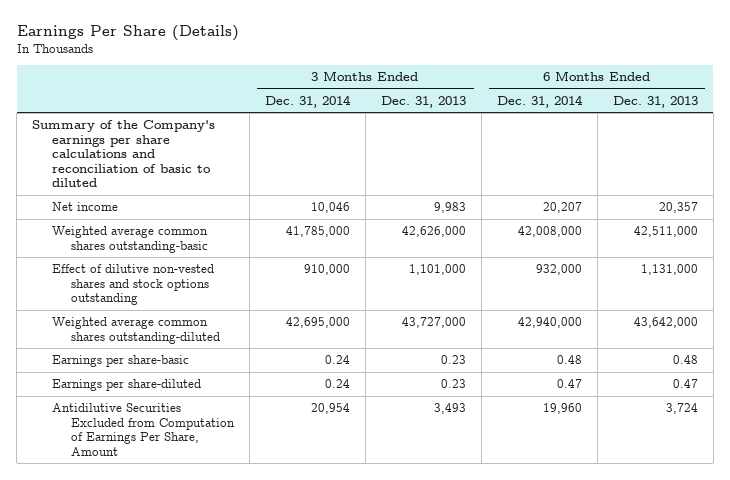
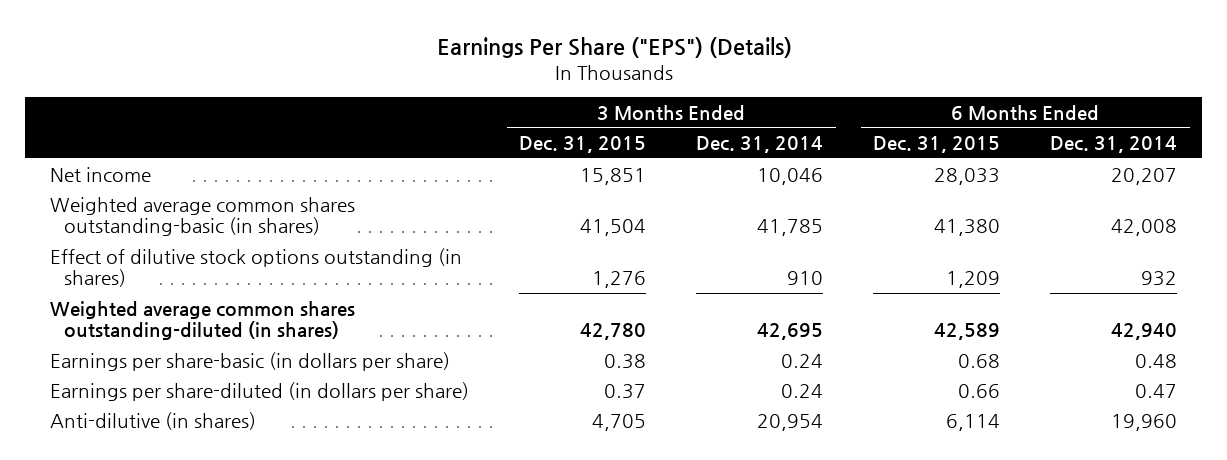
- Earnings Per Share (Details)
+ Earnings Per Share ("EPS") (Details)
- | 3 Months Ended Dec. 31, 2014 | 3 Months Ended Dec. 31, 2013 | 6 Months Ended Dec. 31, 2014 | 6 Months Ended Dec. 31, 2013
+ | 3 Months Ended Dec. 31, 2015 | 3 Months Ended Dec. 31, 2014 | 6 Months Ended Dec. 31, 2015 | 6 Months Ended Dec. 31, 2014
- Summary of the Company's earnings per share calculations and reconciliation of basic to diluted
- Weighted average common shares outstanding-basic | 41,785,000 | 42,626,000 | 42,008,000 | 42,511,000
- Effect of dilutive non-vested shares and stock options outstanding | 910,000 | 1,101,000 | 932,000 | 1,131,000
- Weighted average common shares outstanding-diluted | 42,695,000 | 43,727,000 | 42,940,000 | 43,642,000
- Earnings per share-basic | 0.24 | 0.23 | 0.48 | 0.48
- Earnings per share-diluted | 0.24 | 0.23 | 0.47 | 0.47
- Antidilutive Securities Excluded from Computation of Earnings Per Share, Amount | 20,954 | 3,493 | 19,960 | 3,724
+ Weighted average common shares outstanding-basic (in shares) | 41,504 | 41,785 | 41,380 | 42,008
+ Effect of dilutive stock options outstanding (in shares) | 1,276 | 910 | 1,209 | 932
+ Weighted average common shares outstanding-diluted (in shares) | 42,780 | 42,695 | 42,589 | 42,940
+ Earnings per share-basic (in dollars per share) | 0.38 | 0.24 | 0.68 | 0.48
+ Earnings per share-diluted (in dollars per share) | 0.37 | 0.24 | 0.66 | 0.47
+ Anti-dilutive (in shares) | 4,705 | 20,954 | 6,114 | 19,960

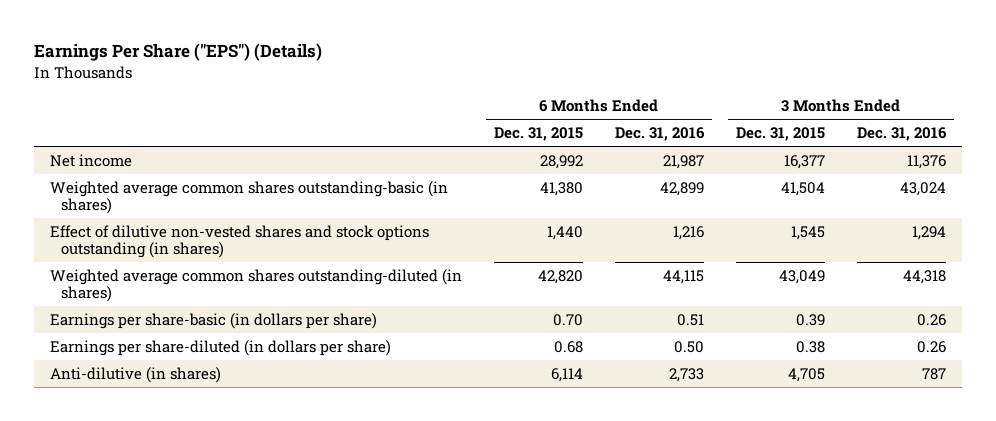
- | 3 Months Ended Dec. 31, 2015 | 3 Months Ended Dec. 31, 2014 | 6 Months Ended Dec. 31, 2015 | 6 Months Ended Dec. 31, 2014
+ | 6 Months Ended Dec. 31, 2015 | 6 Months Ended Dec. 31, 2016 | 3 Months Ended Dec. 31, 2015 | 3 Months Ended Dec. 31, 2016
- Net income | 15,851 | 10,046 | 28,033 | 20,207
+ Net income | 28,992 | 21,987 | 16,377 | 11,376
- Effect of dilutive stock options outstanding (in shares) | 1,276 | 910 | 1,209 | 932
- Weighted average common shares outstanding-diluted (in shares) | 42,780 | 42,695 | 42,589 | 42,940
- Earnings per share-basic (in dollars per share) | 0.38 | 0.24 | 0.68 | 0.48
- Earnings per share-diluted (in dollars per share) | 0.37 | 0.24 | 0.66 | 0.47
+ Effect of dilutive non-vested shares and stock options outstanding (in shares) | 1,440 | 1,216 | 1,545 | 1,294
+ Weighted average common shares outstanding-diluted (in shares) | 42,820 | 44,115 | 43,049 | 44,318
+ Earnings per share-basic (in dollars per share) | 0.70 | 0.51 | 0.39 | 0.26
+ Earnings per share-diluted (in dollars per share) | 0.68 | 0.50 | 0.38 | 0.26

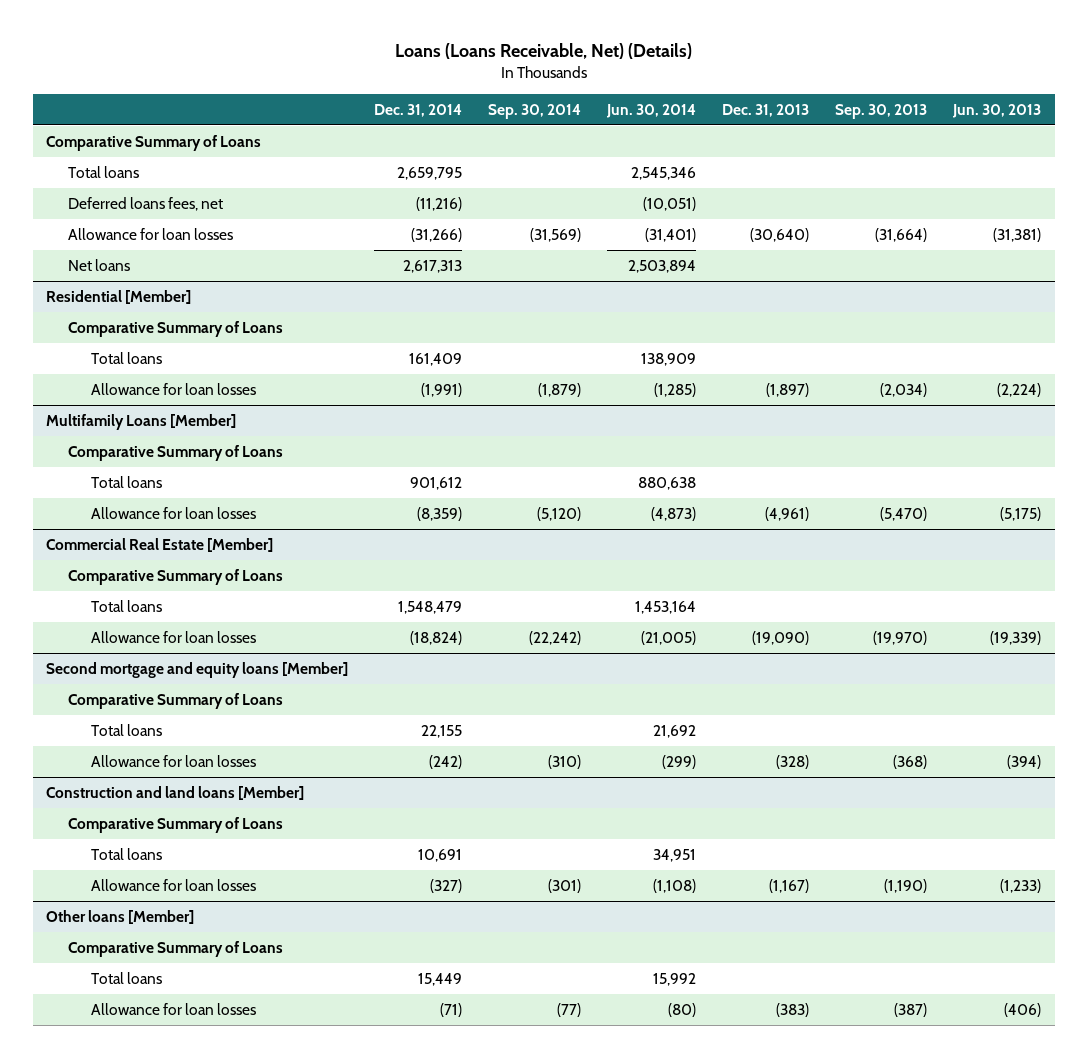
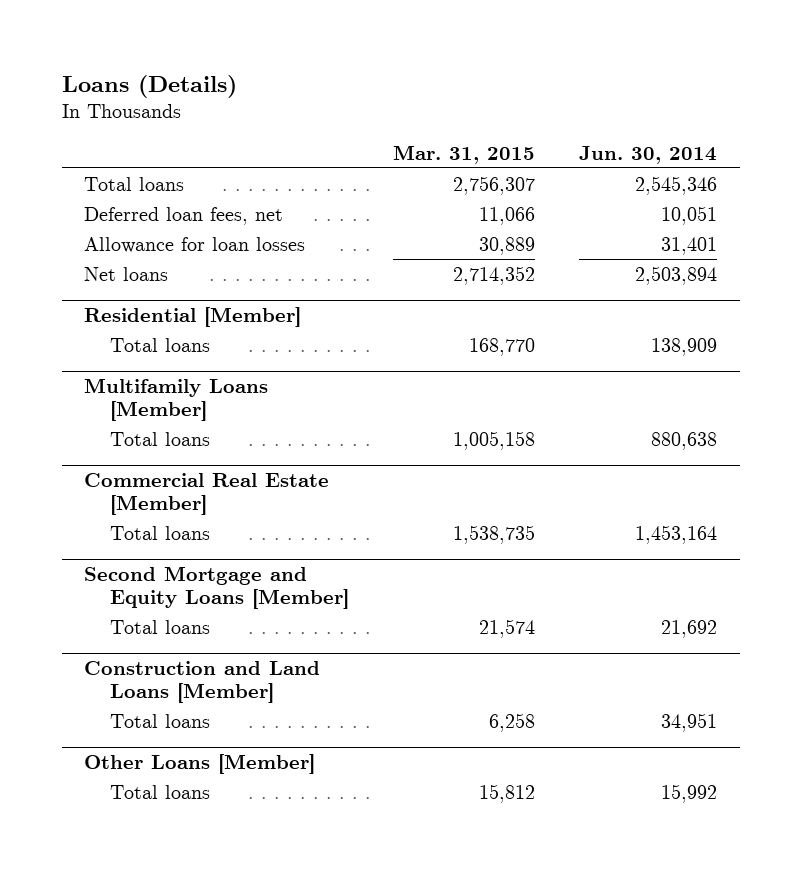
- Loans (Loans Receivable, Net) (Details)
+ Loans (Details)
- | Dec. 31, 2014 | Sep. 30, 2014 | Jun. 30, 2014 | Dec. 31, 2013 | Sep. 30, 2013 | Jun. 30, 2013
+ | Mar. 31, 2015 | Jun. 30, 2014
- Comparative Summary of Loans
- Deferred loans fees, net | (11,216) | | (10,051) | | |
- Allowance for loan losses | (31,266) | (31,569) | (31,401) | (30,640) | (31,664) | (31,381)
+ Deferred loan fees, net | 11,066 | 10,051
+ Allowance for loan losses | 30,889 | 31,401
@ Residential [Member]
- Comparative Summary of Loans
- Allowance for loan losses | (1,991) | (1,879) | (1,285) | (1,897) | (2,034) | (2,224)
@ Multifamily Loans [Member]
- Comparative Summary of Loans
- Allowance for loan losses | (8,359) | (5,120) | (4,873) | (4,961) | (5,470) | (5,175)
@ Commercial Real Estate [Member]
- Comparative Summary of Loans
- Allowance for loan losses | (18,824) | (22,242) | (21,005) | (19,090) | (19,970) | (19,339)
- Second mortgage and equity loans [Member]
- Comparative Summary of Loans
+ Second Mortgage and Equity Loans [Member]
- Allowance for loan losses | (242) | (310) | (299) | (328) | (368) | (394)
- Construction and land loans [Member]
- Comparative Summary of Loans
+ Construction and Land Loans [Member]
- Allowance for loan losses | (327) | (301) | (1,108) | (1,167) | (1,190) | (1,233)
- Other loans [Member]
- Comparative Summary of Loans
+ Other Loans [Member]
- Allowance for loan losses | (71) | (77) | (80) | (383) | (387) | (406)

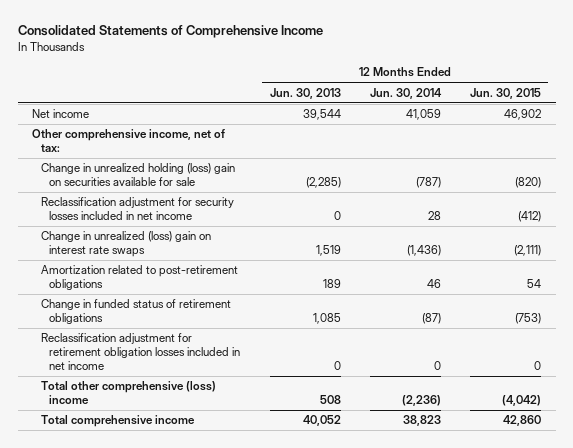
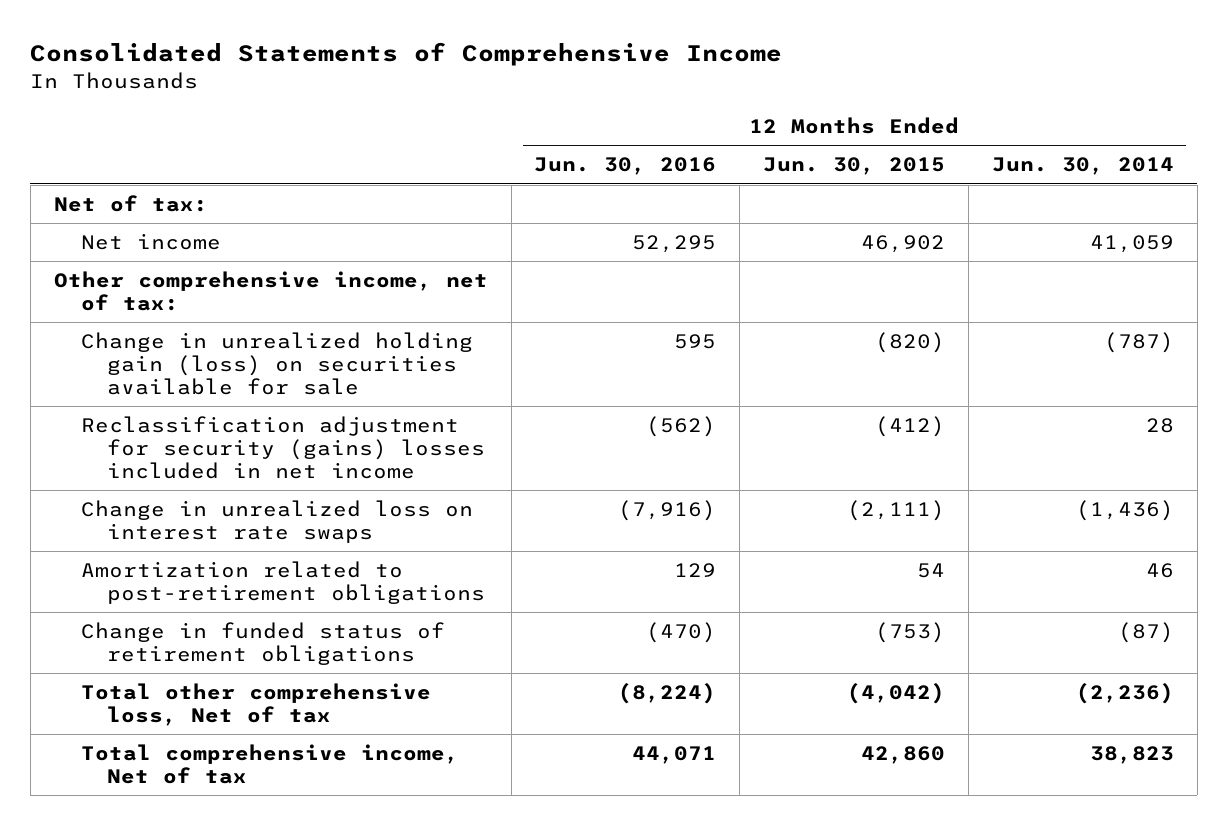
- | 12 Months Ended Jun. 30, 2013 | 12 Months Ended Jun. 30, 2014 | 12 Months Ended Jun. 30, 2015
+ | 12 Months Ended Jun. 30, 2016 | 12 Months Ended Jun. 30, 2015 | 12 Months Ended Jun. 30, 2014
+ Net of tax:
- Change in unrealized holding (loss) gain on securities available for sale | (2,285) | (787) | (820)
- Reclassification adjustment for security losses included in net income | 0 | 28 | (412)
- Change in unrealized (loss) gain on interest rate swaps | 1,519 | (1,436) | (2,111)
+ Change in unrealized holding gain (loss) on securities available for sale | 595 | (820) | (787)
+ Reclassification adjustment for security (gains) losses included in net income | (562) | (412) | 28
+ Change in unrealized loss on interest rate swaps | (7,916) | (2,111) | (1,436)
- Reclassification adjustment for retirement obligation losses included in net income | 0 | 0 | 0
- Total other comprehensive (loss) income | 508 | (2,236) | (4,042)
- Total comprehensive income | 40,052 | 38,823 | 42,860
+ Total other comprehensive loss, Net of tax | (8,224) | (4,042) | (2,236)
+ Total comprehensive income, Net of tax | 44,071 | 42,860 | 38,823

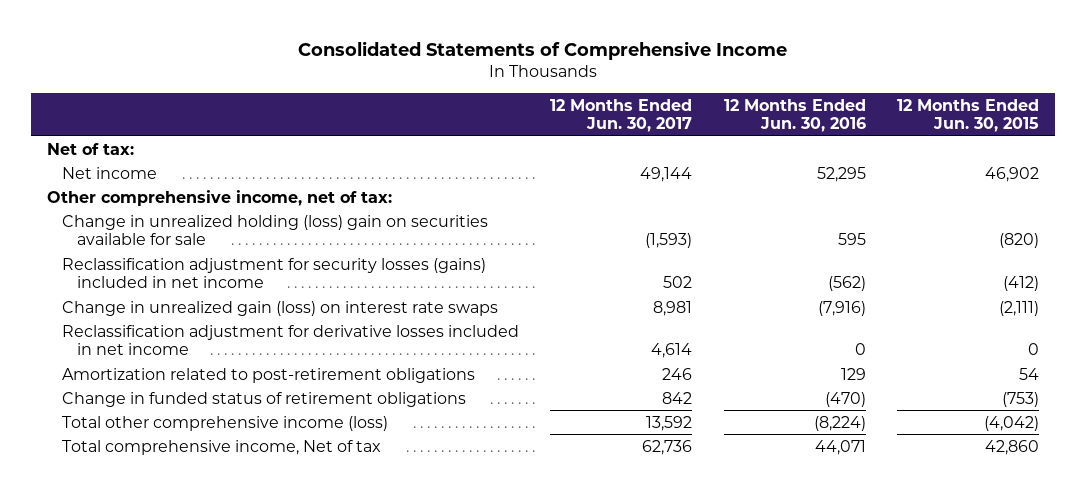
- | 12 Months Ended Jun. 30, 2016 | 12 Months Ended Jun. 30, 2015 | 12 Months Ended Jun. 30, 2014
+ | 12 Months Ended Jun. 30, 2017 | 12 Months Ended Jun. 30, 2016 | 12 Months Ended Jun. 30, 2015
- Change in unrealized holding gain (loss) on securities available for sale | 595 | (820) | (787)
- Reclassification adjustment for security (gains) losses included in net income | (562) | (412) | 28
- Change in unrealized loss on interest rate swaps | (7,916) | (2,111) | (1,436)
+ Change in unrealized holding (loss) gain on securities available for sale | (1,593) | 595 | (820)
+ Reclassification adjustment for security losses (gains) included in net income | 502 | (562) | (412)
+ Change in unrealized gain (loss) on interest rate swaps | 8,981 | (7,916) | (2,111)
+ Reclassification adjustment for derivative losses included in net income | 4,614 | 0 | 0
- Total other comprehensive loss, Net of tax | (8,224) | (4,042) | (2,236)
+ Total other comprehensive income (loss) | 13,592 | (8,224) | (4,042)

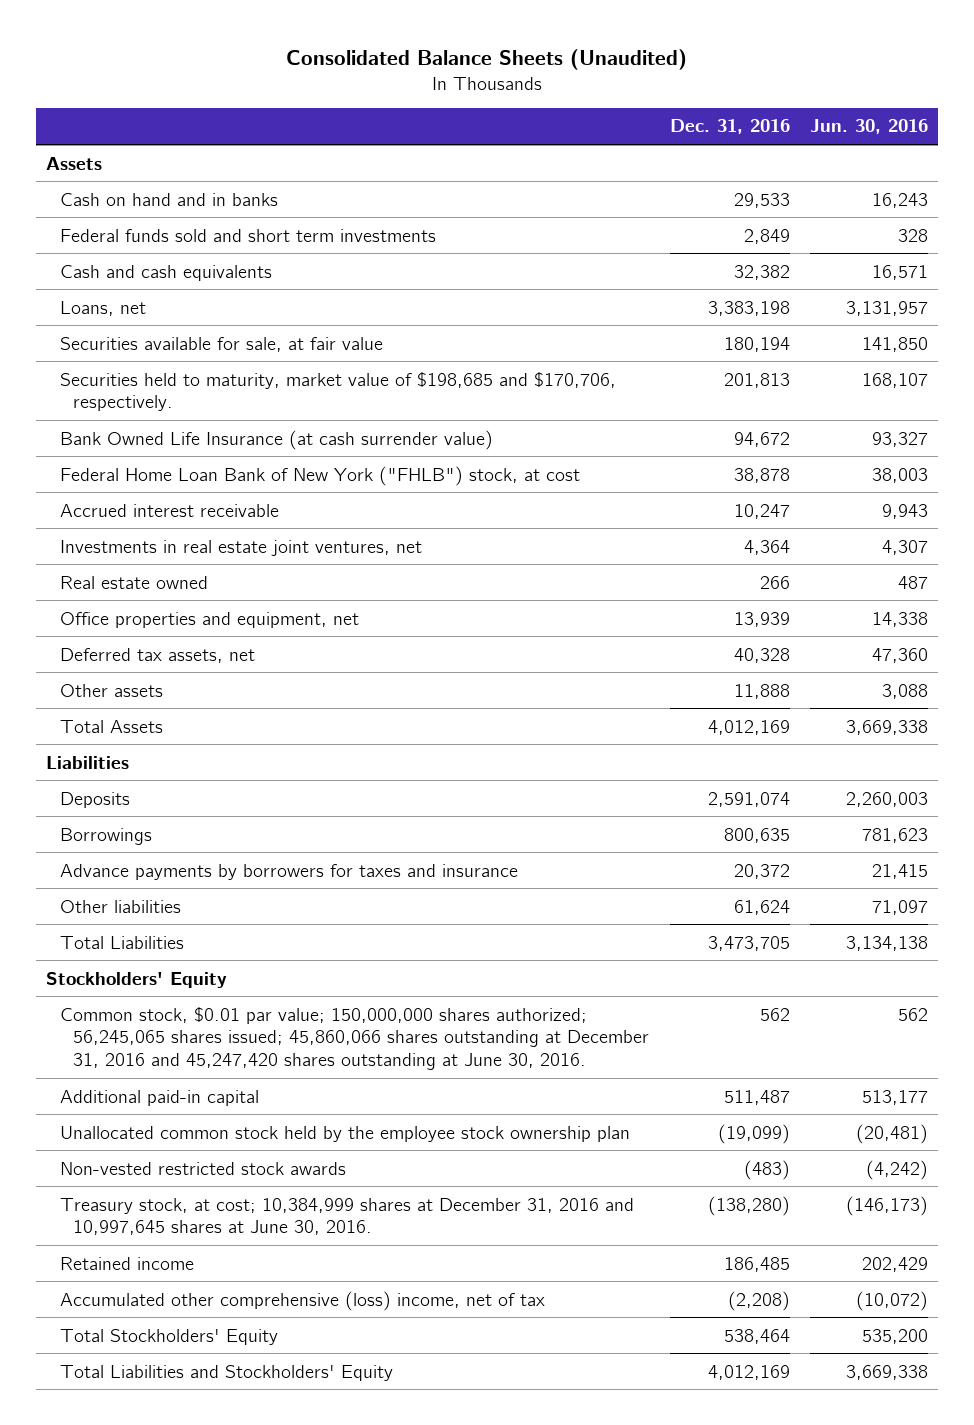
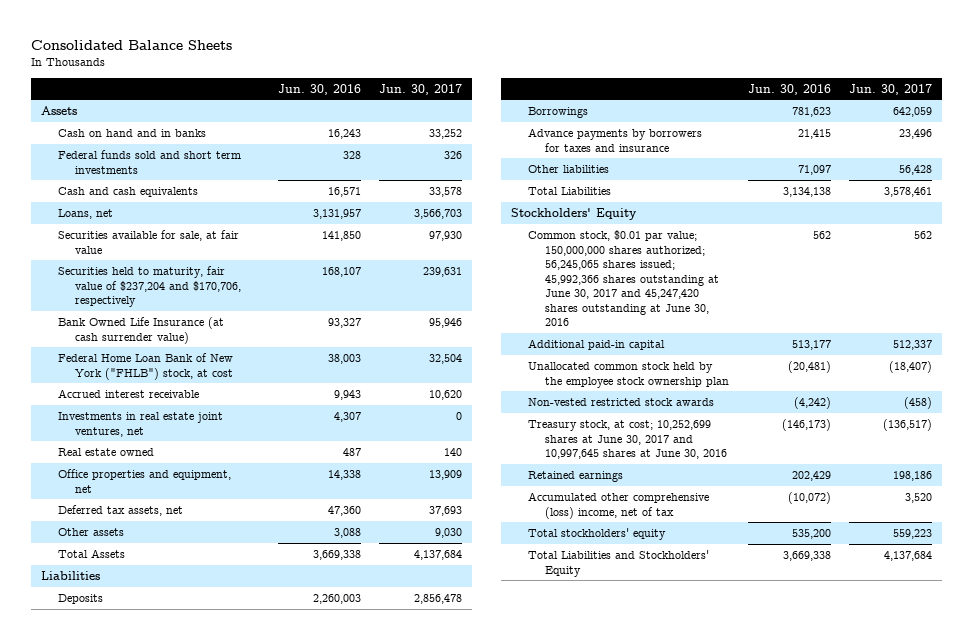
- Consolidated Balance Sheets (Unaudited)
+ Consolidated Balance Sheets
- | Dec. 31, 2016 | Jun. 30, 2016
+ | Jun. 30, 2016 | Jun. 30, 2017
- Securities held to maturity, market value of $198,685 and $170,706, respectively. | 201,813 | 168,107
+ Securities held to maturity, fair value of $237,204 and $170,706, respectively | 168,107 | 239,631
- Common stock, $0.01 par value; 150,000,000 shares authorized; 56,245,065 shares issued; 45,860,066 shares outstanding at December 31, 2016 and 45,247,420 shares outstanding at June 30, 2016. | 562 | 562
+ Common stock, $0.01 par value; 150,000,000 shares authorized; 56,245,065 shares issued; 45,992,366 shares outstanding at June 30, 2017 and 45,247,420 shares outstanding at June 30, 2016 | 562 | 562
- Treasury stock, at cost; 10,384,999 shares at December 31, 2016 and 10,997,645 shares at June 30, 2016. | (138,280) | (146,173)
- Retained income | 186,485 | 202,429
+ Treasury stock, at cost; 10,252,699 shares at June 30, 2017 and 10,997,645 shares at June 30, 2016 | (146,173) | (136,517)
+ Retained earnings | 202,429 | 198,186
- Total Stockholders' Equity | 538,464 | 535,200
+ Total stockholders' equity | 535,200 | 559,223

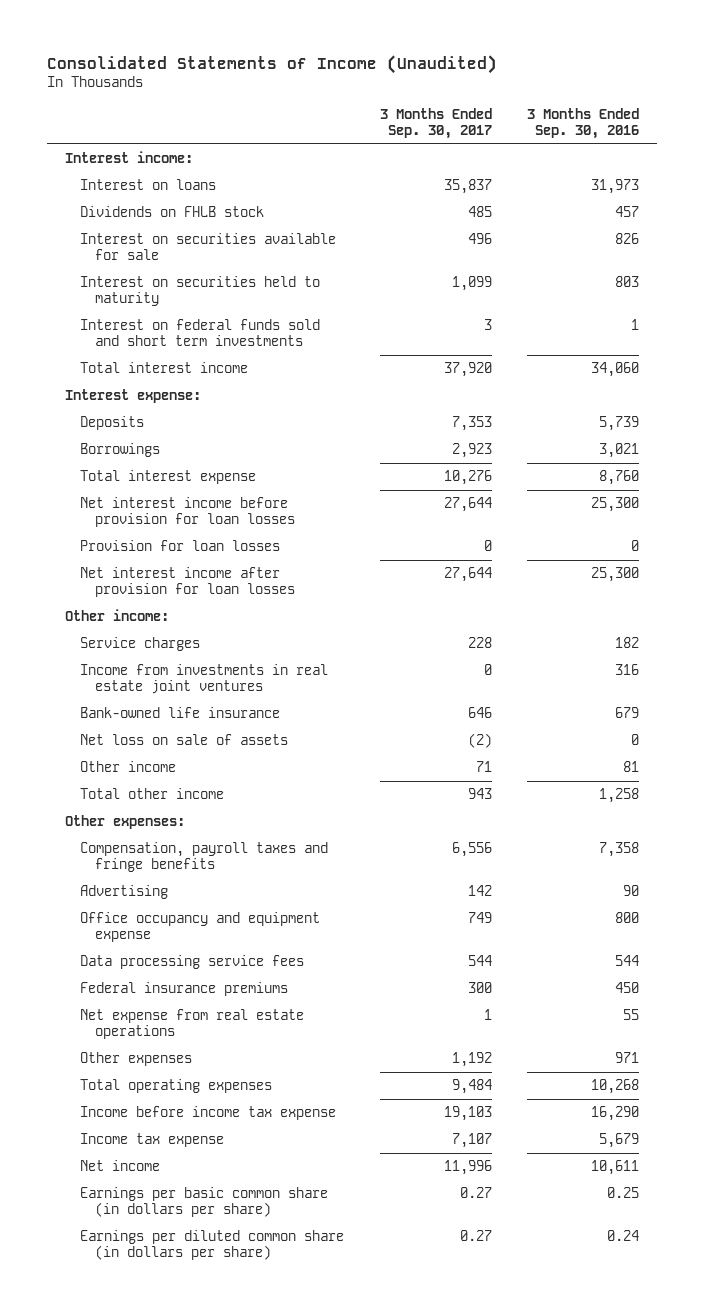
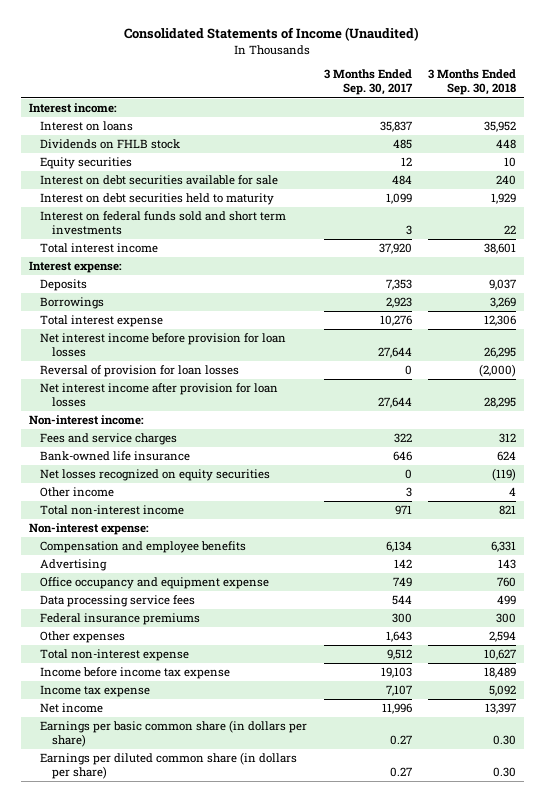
- | 3 Months Ended Sep. 30, 2017 | 3 Months Ended Sep. 30, 2016
+ | 3 Months Ended Sep. 30, 2017 | 3 Months Ended Sep. 30, 2018
- Interest on securities available for sale | 496 | 826
- Interest on securities held to maturity | 1,099 | 803
+ Equity securities | 12 | 10
+ Interest on debt securities available for sale | 484 | 240
+ Interest on debt securities held to maturity | 1,099 | 1,929
- Provision for loan losses | 0 | 0
+ Reversal of provision for loan losses | 0 | (2,000)
- Other income:
- Service charges | 228 | 182
- Income from investments in real estate joint ventures | 0 | 316
+ Non-interest income:
+ Fees and service charges | 322 | 312
- Net loss on sale of assets | (2) | 0
- Other income | 71 | 81
- Total other income | 943 | 1,258
- Other expenses:
- Compensation, payroll taxes and fringe benefits | 6,556 | 7,358
+ Net losses recognized on equity securities | 0 | (119)
+ Other income | 3 | 4
+ Total non-interest income | 971 | 821
+ Non-interest expense:
+ Compensation and employee benefits | 6,134 | 6,331
- Net expense from real estate operations | 1 | 55
- Other expenses | 1,192 | 971
- Total operating expenses | 9,484 | 10,268
+ Other expenses | 1,643 | 2,594
+ Total non-interest expense | 9,512 | 10,627

